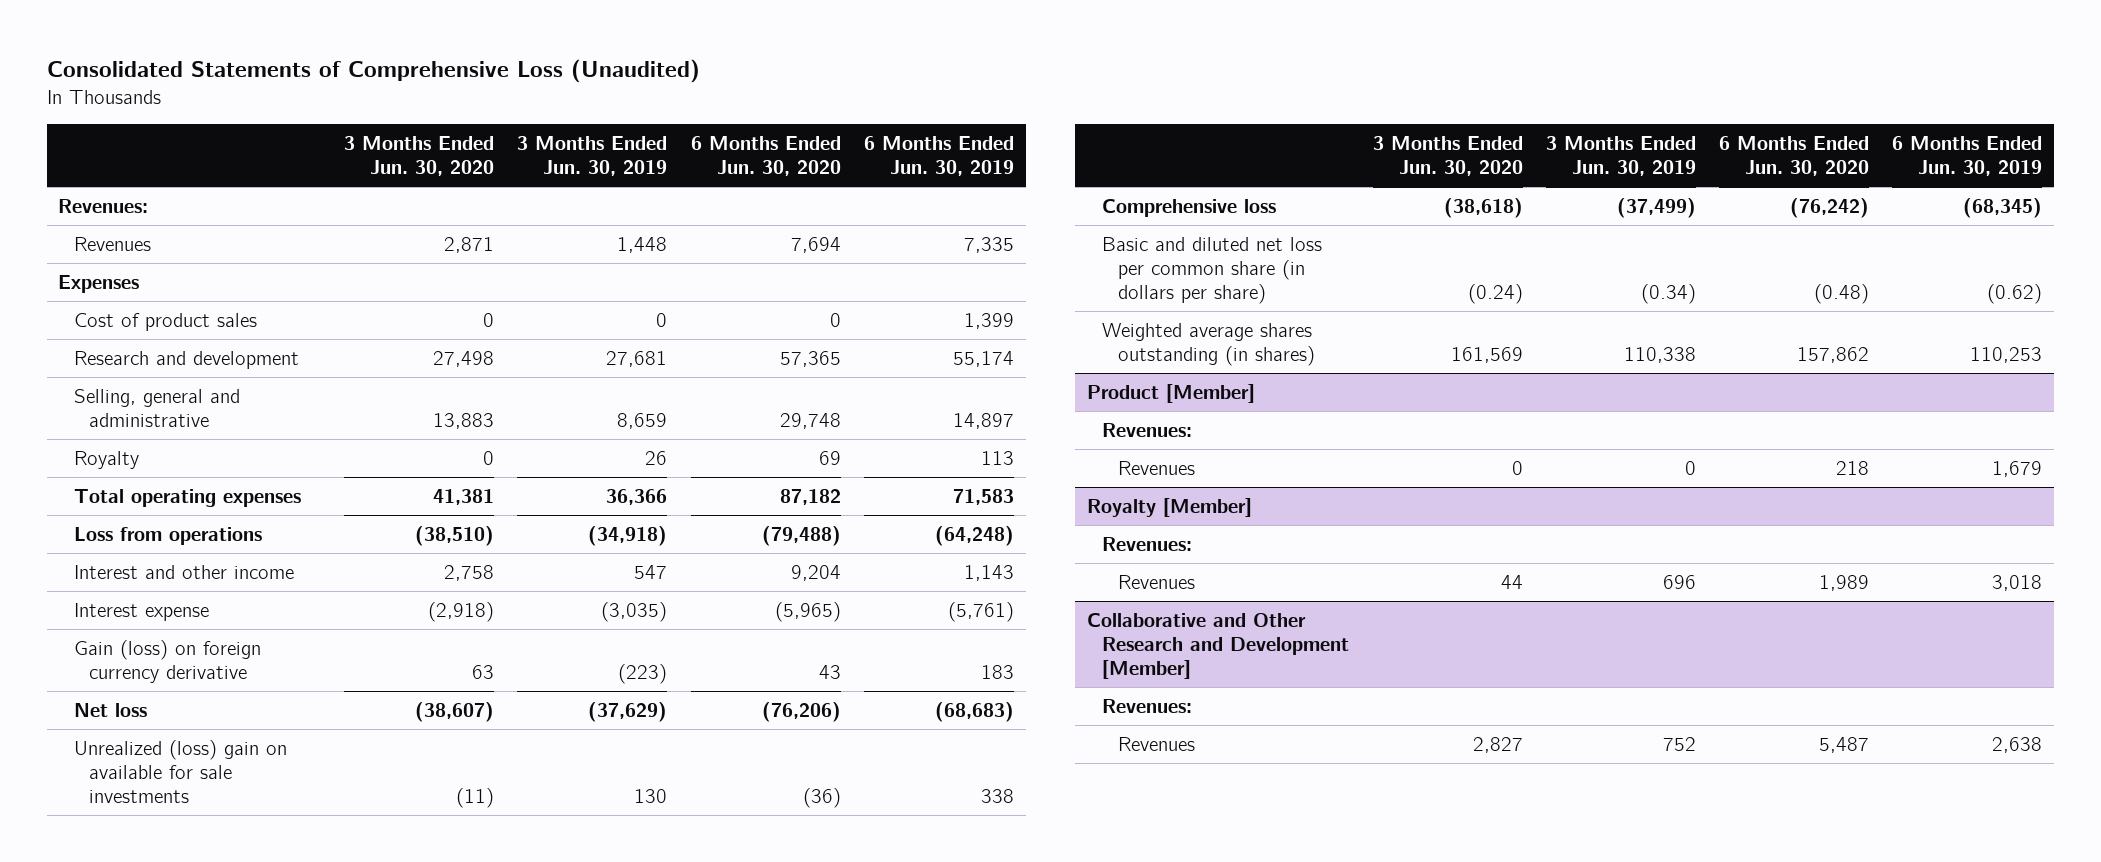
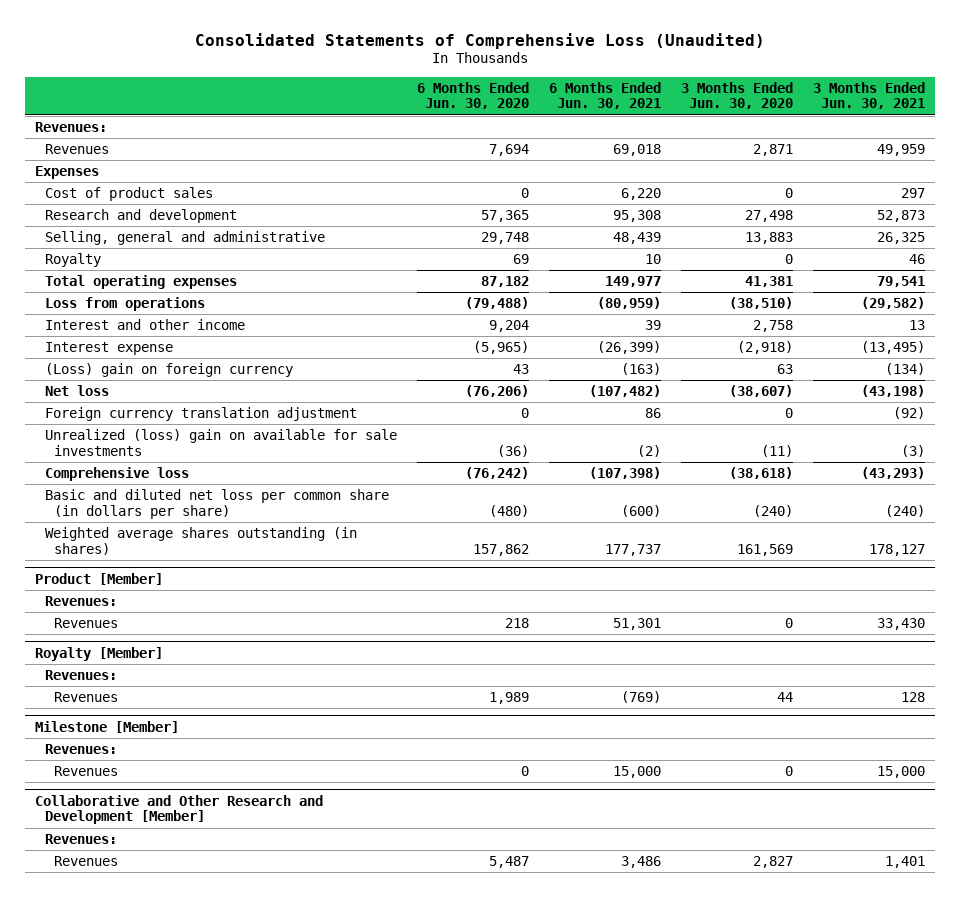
- | 3 Months Ended Jun. 30, 2020 | 3 Months Ended Jun. 30, 2019 | 6 Months Ended Jun. 30, 2020 | 6 Months Ended Jun. 30, 2019
+ | 6 Months Ended Jun. 30, 2020 | 6 Months Ended Jun. 30, 2021 | 3 Months Ended Jun. 30, 2020 | 3 Months Ended Jun. 30, 2021
- Gain (loss) on foreign currency derivative | 63 | (223) | 43 | 183
+ (Loss) gain on foreign currency | 43 | (163) | 63 | (134)
+ Foreign currency translation adjustment | 0 | 86 | 0 | (92)
- Basic and diluted net loss per common share (in dollars per share) | (0.24) | (0.34) | (0.48) | (0.62)
+ Basic and diluted net loss per common share (in dollars per share) | (480) | (600) | (240) | (240)
+ Milestone [Member]
+ Revenues:
+ Revenues | 0 | 15,000 | 0 | 15,000

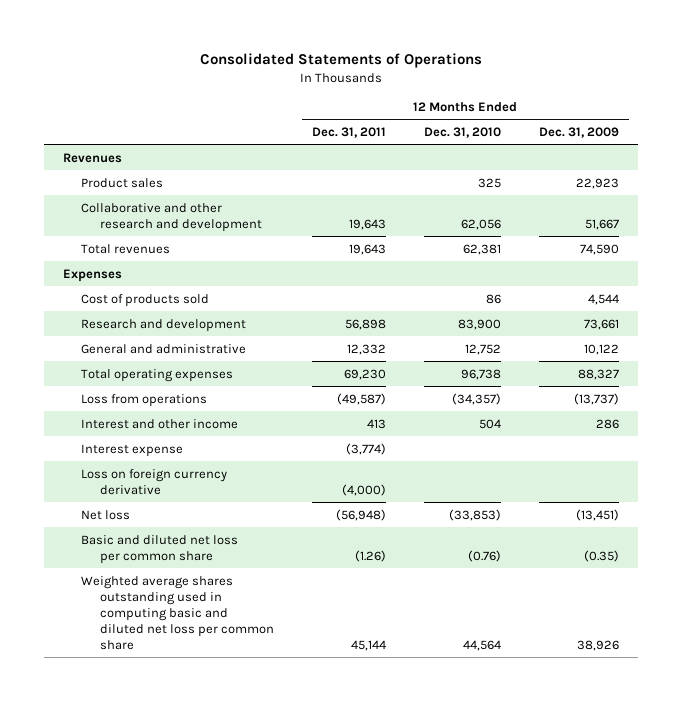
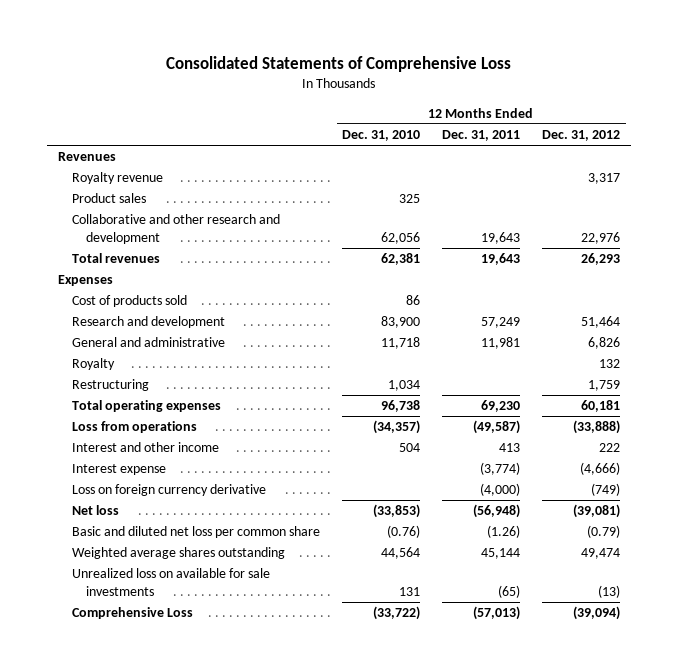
- Consolidated Statements of Operations
+ Consolidated Statements of Comprehensive Loss
- | 12 Months Ended Dec. 31, 2011 | 12 Months Ended Dec. 31, 2010 | 12 Months Ended Dec. 31, 2009
+ | 12 Months Ended Dec. 31, 2010 | 12 Months Ended Dec. 31, 2011 | 12 Months Ended Dec. 31, 2012
+ Royalty revenue | | | 3,317
- Research and development | 56,898 | 83,900 | 73,661
- General and administrative | 12,332 | 12,752 | 10,122
+ Research and development | 83,900 | 57,249 | 51,464
+ General and administrative | 11,718 | 11,981 | 6,826
+ Royalty | | | 132
+ Restructuring | 1,034 | | 1,759
- Weighted average shares outstanding used in computing basic and diluted net loss per common share | 45,144 | 44,564 | 38,926
+ Weighted average shares outstanding | 44,564 | 45,144 | 49,474
+ Unrealized loss on available for sale investments | 131 | (65) | (13)
+ Comprehensive Loss | (33,722) | (57,013) | (39,094)

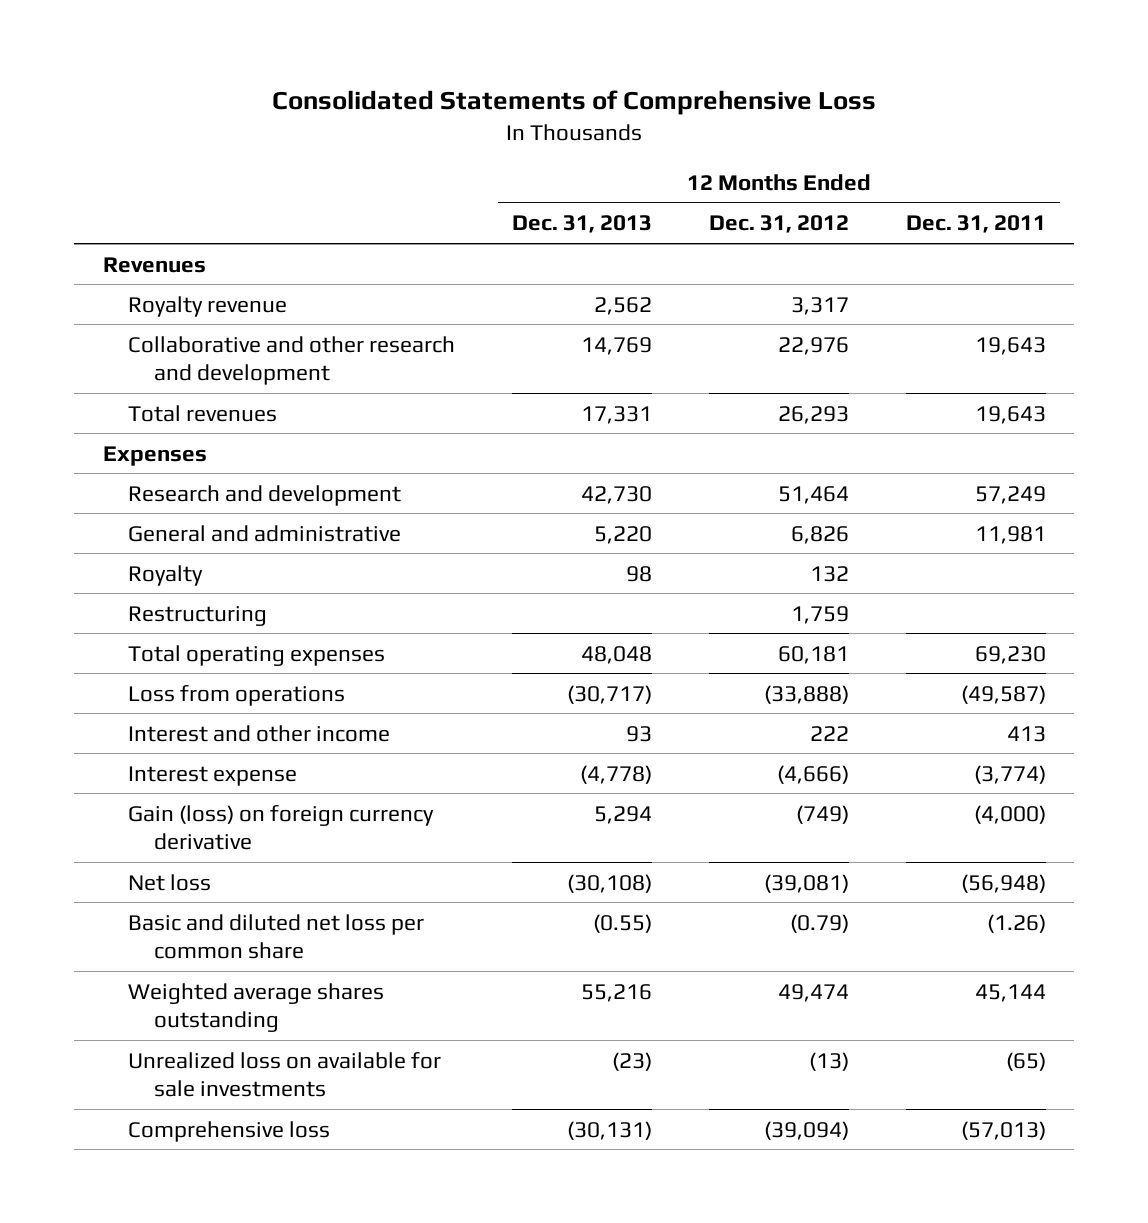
- | 12 Months Ended Dec. 31, 2010 | 12 Months Ended Dec. 31, 2011 | 12 Months Ended Dec. 31, 2012
+ | 12 Months Ended Dec. 31, 2013 | 12 Months Ended Dec. 31, 2012 | 12 Months Ended Dec. 31, 2011
- Product sales | 325 | |
- Cost of products sold | 86 | |
- Loss on foreign currency derivative | | (4,000) | (749)
+ Gain (loss) on foreign currency derivative | 5,294 | (749) | (4,000)
- Comprehensive Loss | (33,722) | (57,013) | (39,094)
+ Comprehensive loss | (30,131) | (39,094) | (57,013)

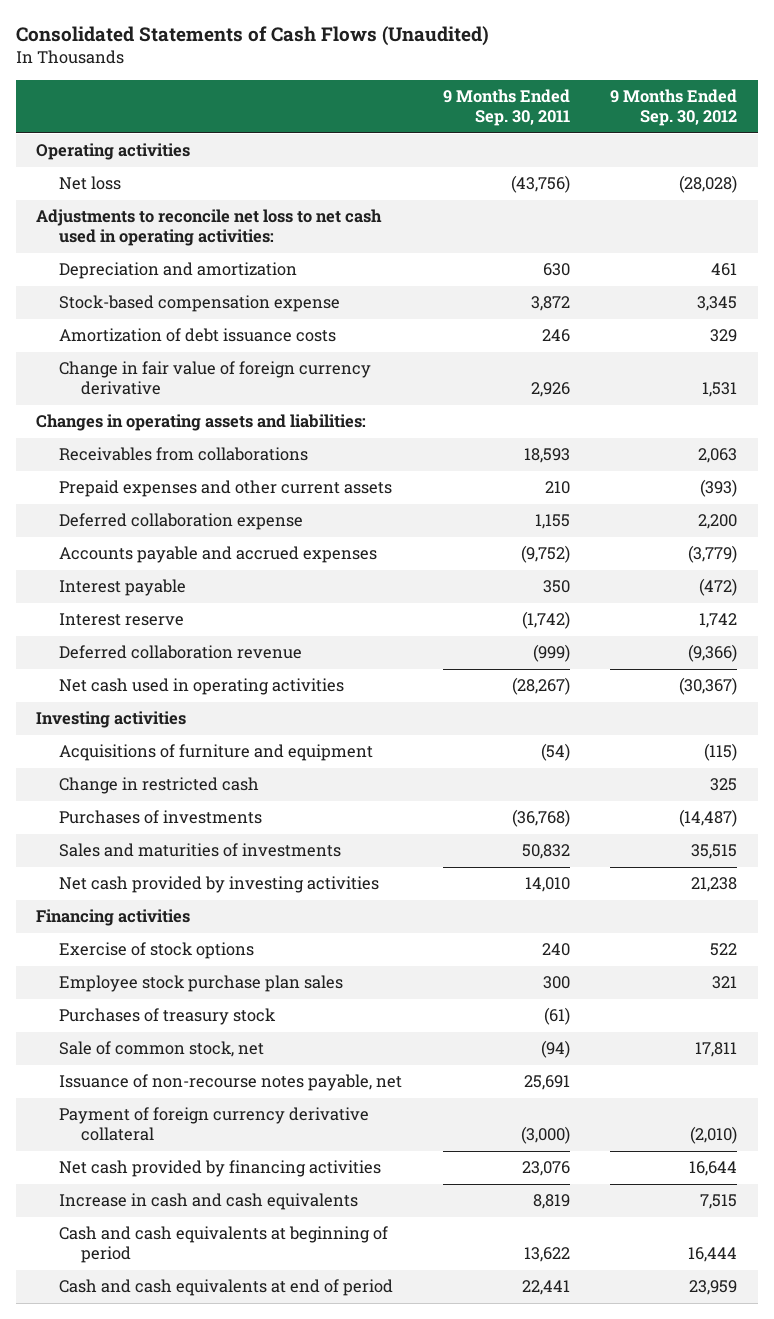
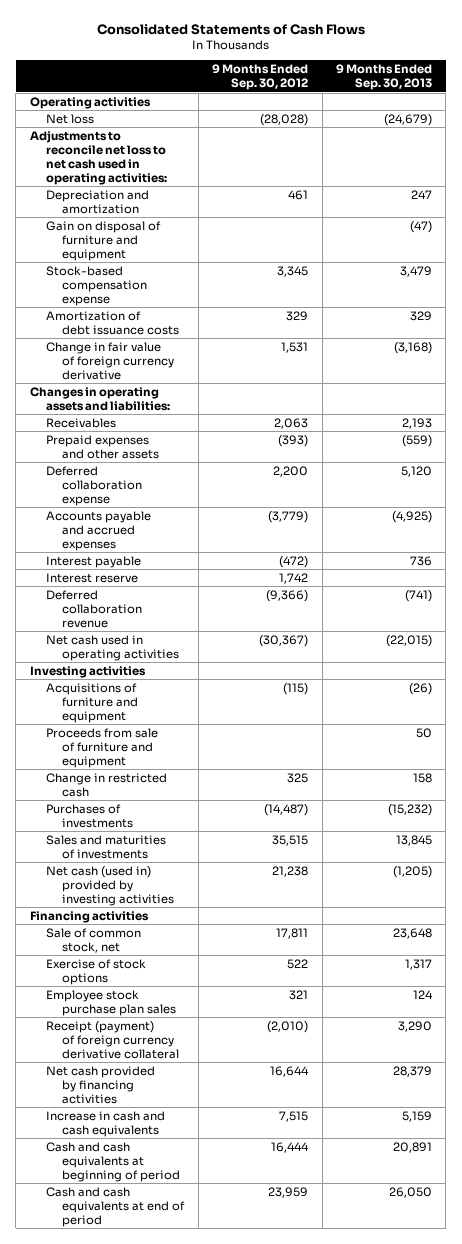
- Consolidated Statements of Cash Flows (Unaudited)
+ Consolidated Statements of Cash Flows
- | 9 Months Ended Sep. 30, 2011 | 9 Months Ended Sep. 30, 2012
+ | 9 Months Ended Sep. 30, 2012 | 9 Months Ended Sep. 30, 2013
+ Gain on disposal of furniture and equipment | | (47)
- Receivables from collaborations | 18,593 | 2,063
- Prepaid expenses and other current assets | 210 | (393)
+ Receivables | 2,063 | 2,193
+ Prepaid expenses and other assets | (393) | (559)
+ Proceeds from sale of furniture and equipment | | 50
- Net cash provided by investing activities | 14,010 | 21,238
+ Net cash (used in) provided by investing activities | 21,238 | (1,205)
moved up: Sale of common stock, net | 17,811 | 23,648
- Purchases of treasury stock | (61) |
- Issuance of non-recourse notes payable, net | 25,691 |
- Payment of foreign currency derivative collateral | (3,000) | (2,010)
+ Receipt (payment) of foreign currency derivative collateral | (2,010) | 3,290

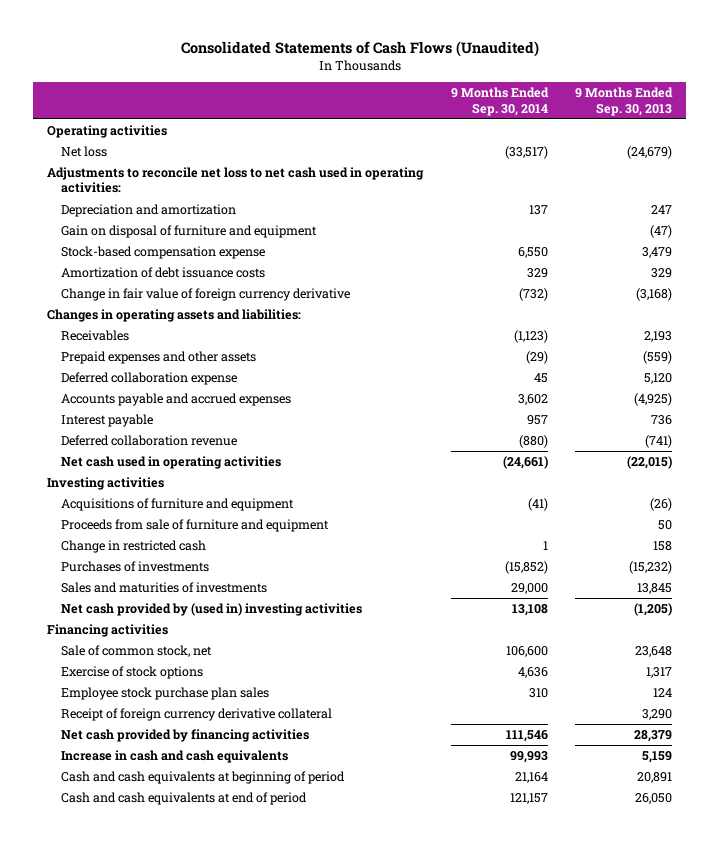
- Consolidated Statements of Cash Flows
+ Consolidated Statements of Cash Flows (Unaudited)
- | 9 Months Ended Sep. 30, 2012 | 9 Months Ended Sep. 30, 2013
+ | 9 Months Ended Sep. 30, 2014 | 9 Months Ended Sep. 30, 2013
- Interest reserve | 1,742 |
- Net cash (used in) provided by investing activities | 21,238 | (1,205)
+ Net cash provided by (used in) investing activities | 13,108 | (1,205)
- Receipt (payment) of foreign currency derivative collateral | (2,010) | 3,290
+ Receipt of foreign currency derivative collateral | | 3,290

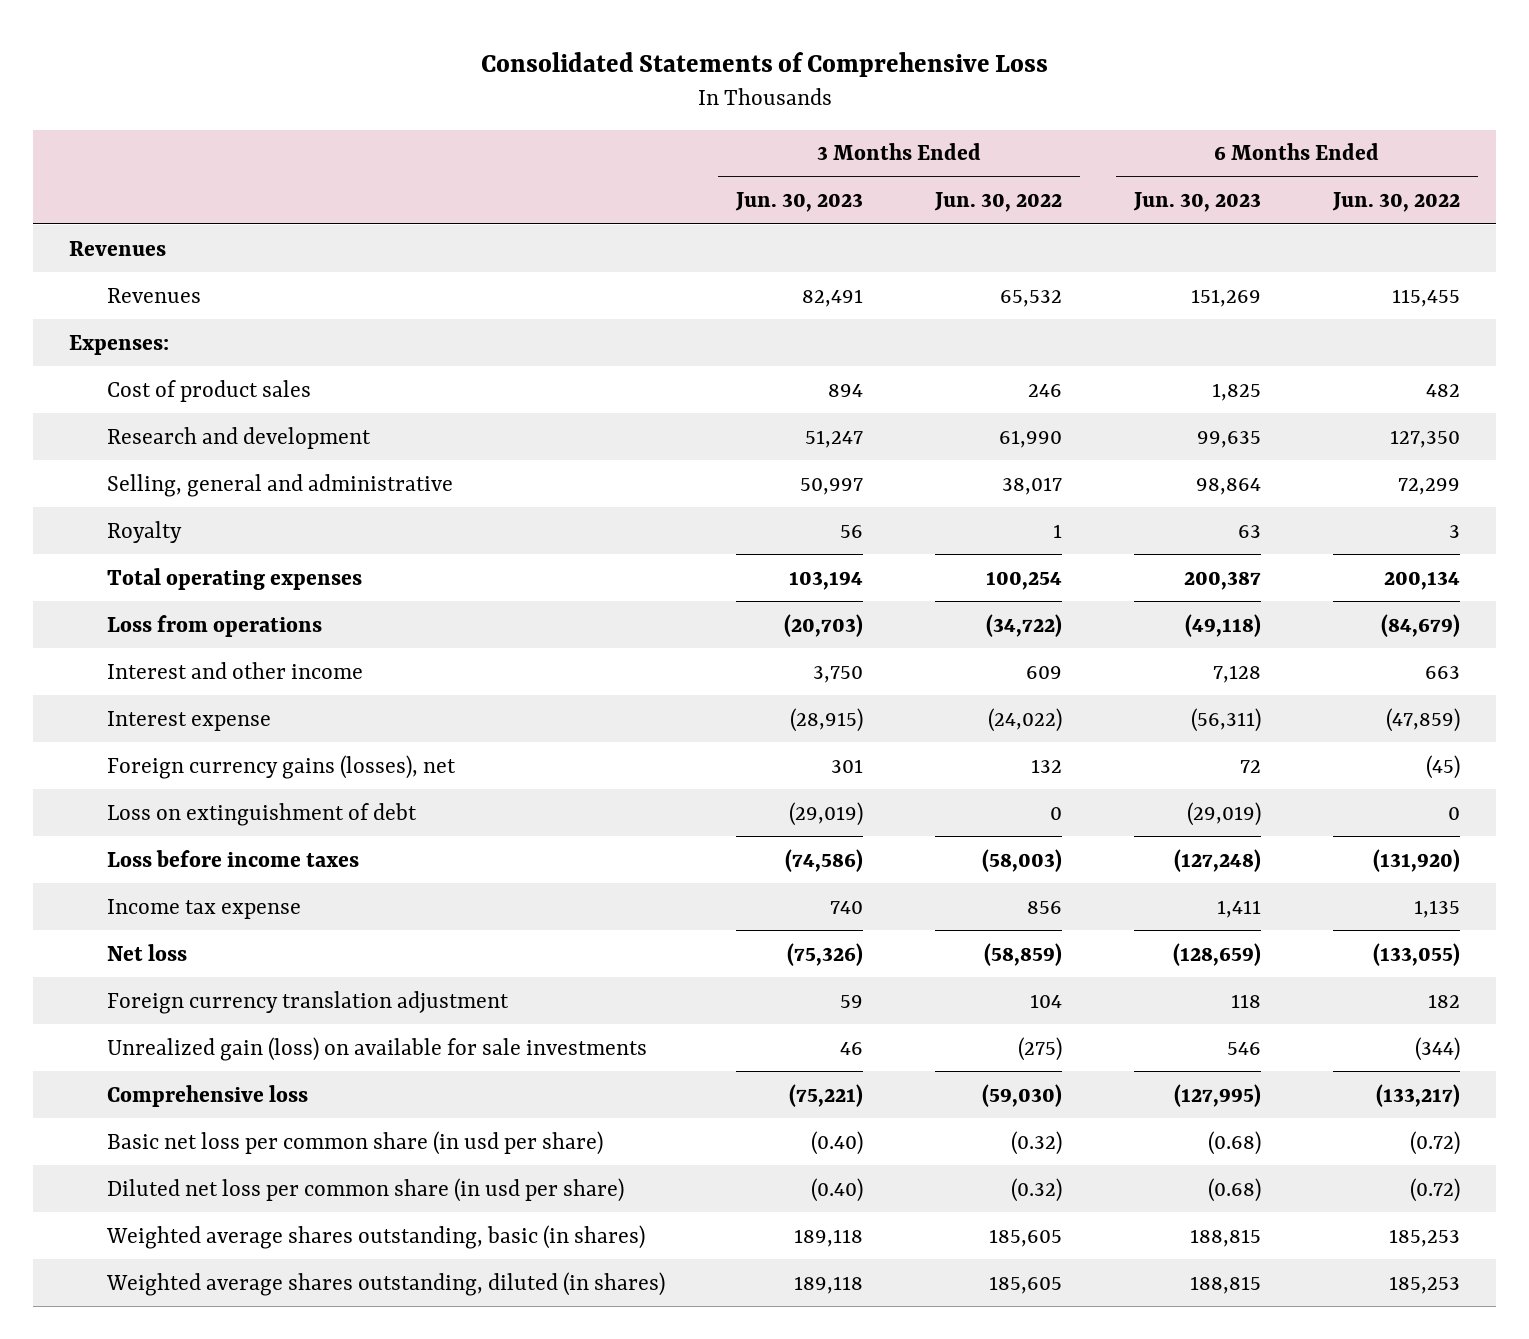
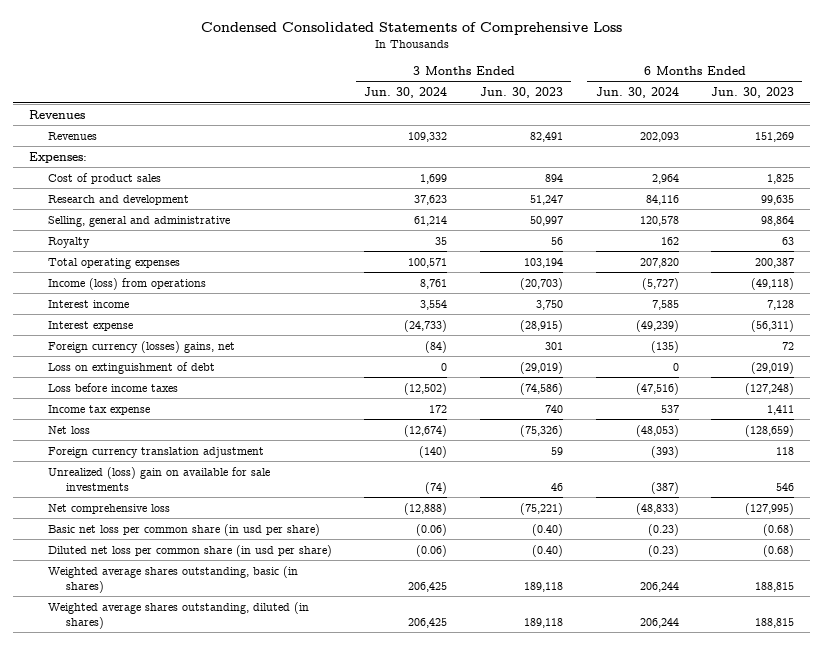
- Consolidated Statements of Comprehensive Loss
+ Condensed Consolidated Statements of Comprehensive Loss
- | 3 Months Ended Jun. 30, 2023 | 3 Months Ended Jun. 30, 2022 | 6 Months Ended Jun. 30, 2023 | 6 Months Ended Jun. 30, 2022
+ | 3 Months Ended Jun. 30, 2024 | 3 Months Ended Jun. 30, 2023 | 6 Months Ended Jun. 30, 2024 | 6 Months Ended Jun. 30, 2023
- Loss from operations | (20,703) | (34,722) | (49,118) | (84,679)
- Interest and other income | 3,750 | 609 | 7,128 | 663
+ Income (loss) from operations | 8,761 | (20,703) | (5,727) | (49,118)
+ Interest income | 3,554 | 3,750 | 7,585 | 7,128
- Foreign currency gains (losses), net | 301 | 132 | 72 | (45)
+ Foreign currency (losses) gains, net | (84) | 301 | (135) | 72
- Unrealized gain (loss) on available for sale investments | 46 | (275) | 546 | (344)
- Comprehensive loss | (75,221) | (59,030) | (127,995) | (133,217)
+ Unrealized (loss) gain on available for sale investments | (74) | 46 | (387) | 546
+ Net comprehensive loss | (12,888) | (75,221) | (48,833) | (127,995)

